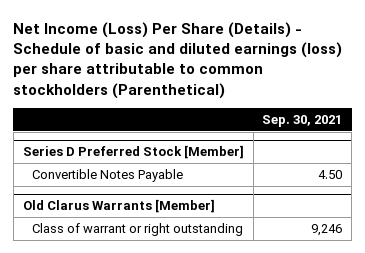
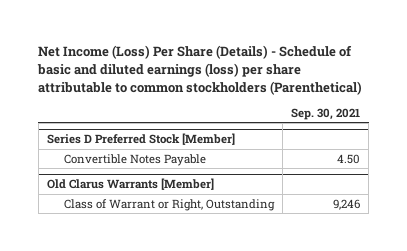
@ Old Clarus Warrants [Member]
- Class of warrant or right outstanding | 9,246
+ Class of Warrant or Right, Outstanding | 9,246

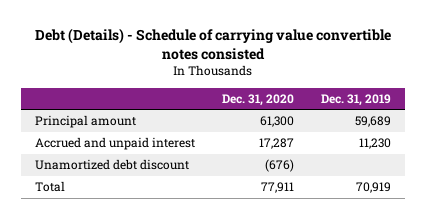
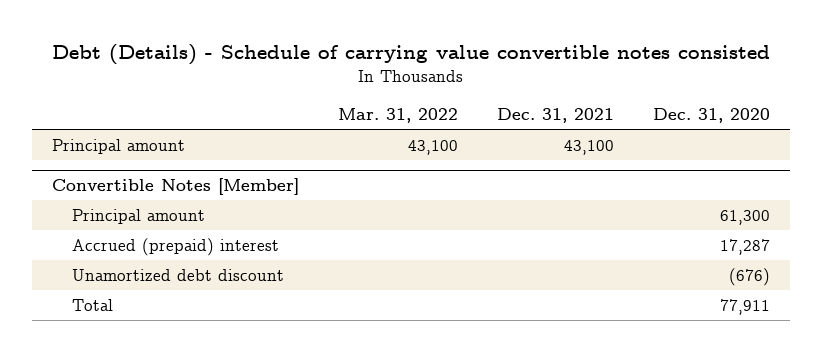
- | Dec. 31, 2020 | Dec. 31, 2019
+ | Mar. 31, 2022 | Dec. 31, 2021 | Dec. 31, 2020
+ Principal amount | 43,100 | 43,100 |
+ Convertible Notes [Member]
- Accrued and unpaid interest | 17,287 | 11,230
+ Accrued (prepaid) interest | | | 17,287

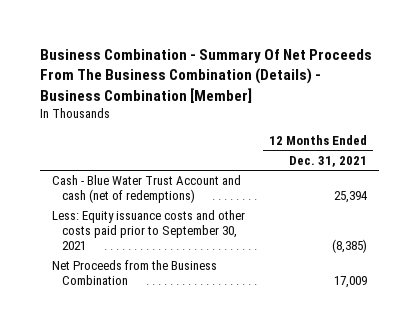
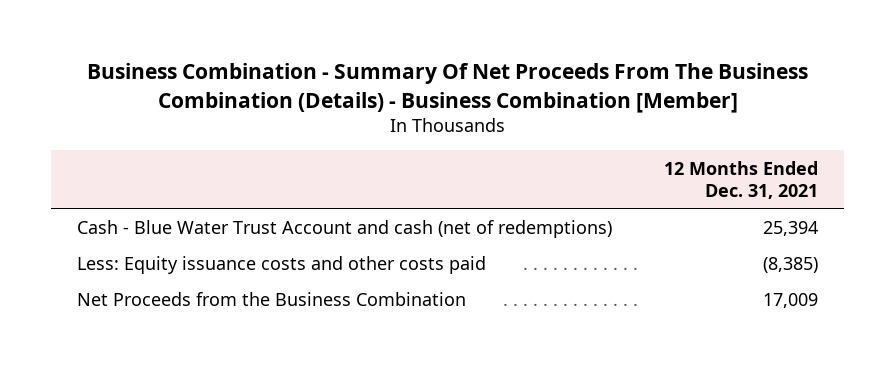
- Less: Equity issuance costs and other costs paid prior to September 30, 2021 | (8,385)
+ Less: Equity issuance costs and other costs paid | (8,385)

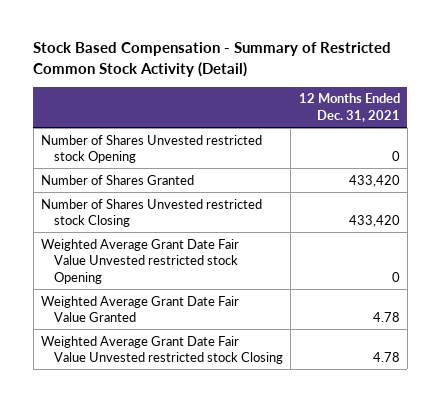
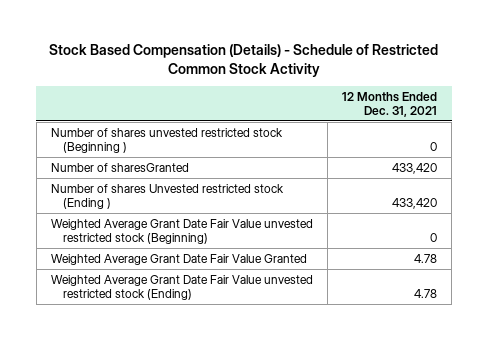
- Stock Based Compensation - Summary of Restricted Common Stock Activity (Detail)
+ Stock Based Compensation (Details) - Schedule of Restricted Common Stock Activity
- Number of Shares Unvested restricted stock Opening | 0
- Number of Shares Granted | 433,420
- Number of Shares Unvested restricted stock Closing | 433,420
- Weighted Average Grant Date Fair Value Unvested restricted stock Opening | 0
+ Number of shares unvested restricted stock (Beginning ) | 0
+ Number of sharesGranted | 433,420
+ Number of shares Unvested restricted stock (Ending ) | 433,420
+ Weighted Average Grant Date Fair Value unvested restricted stock (Beginning) | 0
- Weighted Average Grant Date Fair Value Unvested restricted stock Closing | 4.78
+ Weighted Average Grant Date Fair Value unvested restricted stock (Ending) | 4.78

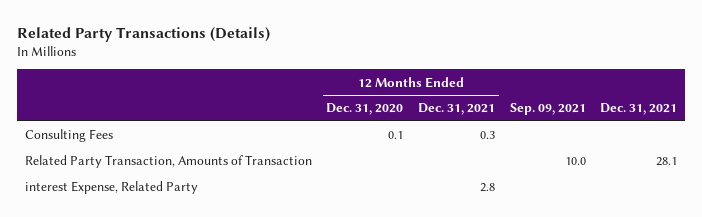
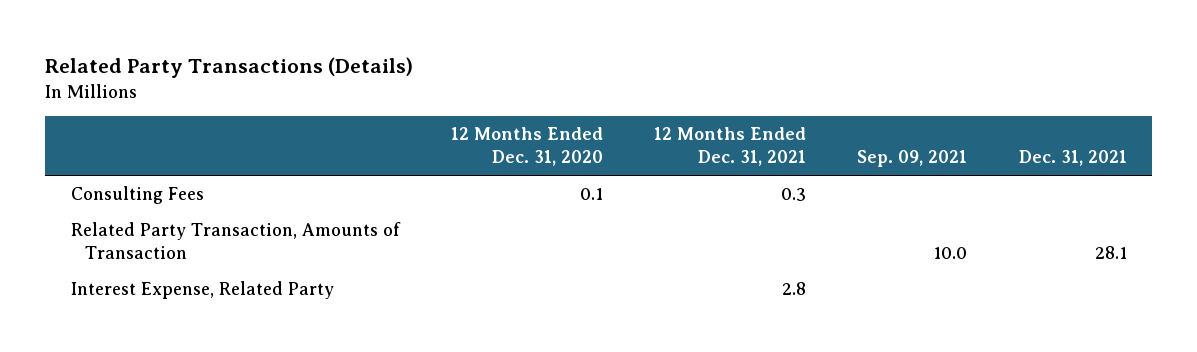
- interest Expense, Related Party | | 2.8 | |
+ Interest Expense, Related Party | | 2.8 | |

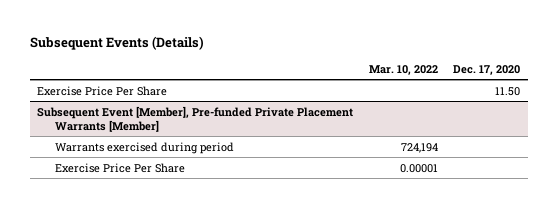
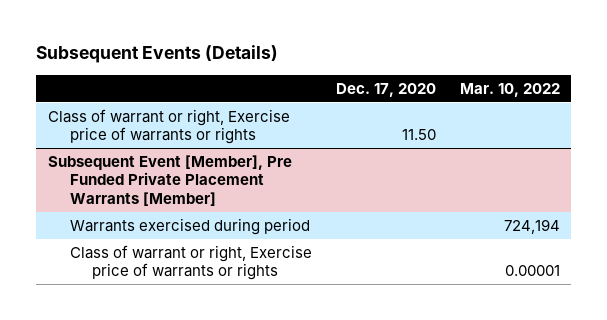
- | Mar. 10, 2022 | Dec. 17, 2020
+ | Dec. 17, 2020 | Mar. 10, 2022
- Exercise Price Per Share | | 11.50
- Subsequent Event [Member], Pre-funded Private Placement Warrants [Member]
+ Class of warrant or right, Exercise price of warrants or rights | 11.50 |
+ Subsequent Event [Member], Pre Funded Private Placement Warrants [Member]
- Exercise Price Per Share | 0.00001 |
+ Class of warrant or right, Exercise price of warrants or rights | | 0.00001

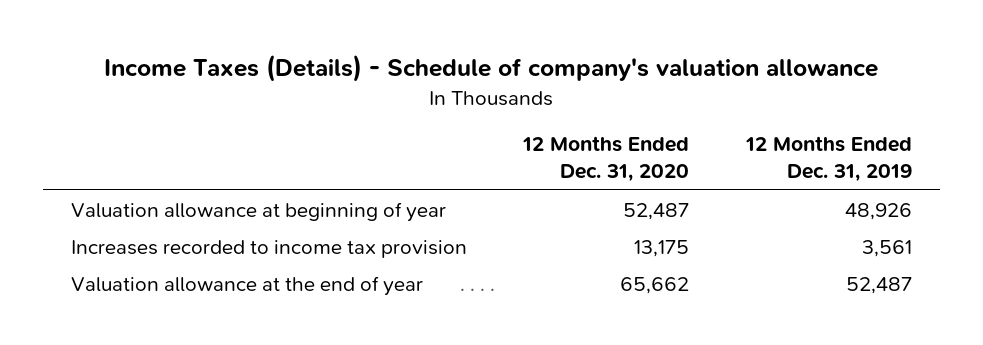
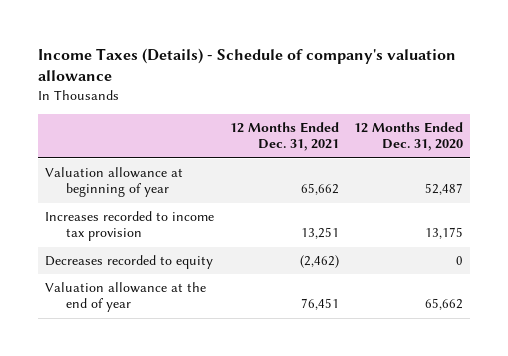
- | 12 Months Ended Dec. 31, 2020 | 12 Months Ended Dec. 31, 2019
+ | 12 Months Ended Dec. 31, 2021 | 12 Months Ended Dec. 31, 2020
+ Decreases recorded to equity | (2,462) | 0

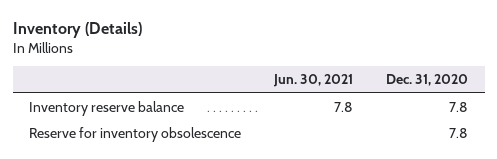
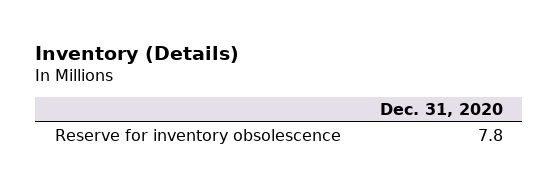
- | Jun. 30, 2021 | Dec. 31, 2020
+ | Dec. 31, 2020
- Inventory reserve balance | 7.8 | 7.8

